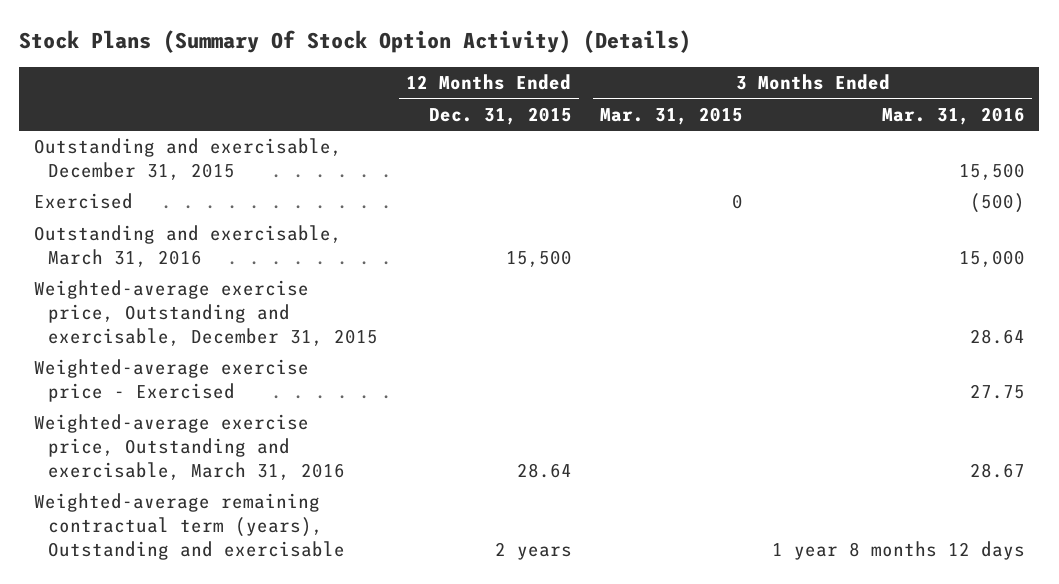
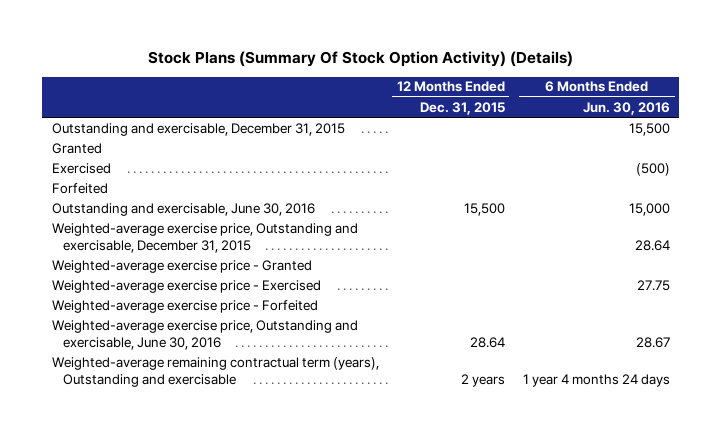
- | 12 Months Ended Dec. 31, 2015 | 3 Months Ended Mar. 31, 2015 | 3 Months Ended Mar. 31, 2016
+ | 12 Months Ended Dec. 31, 2015 | 6 Months Ended Jun. 30, 2016
+ Granted
- Outstanding and exercisable, March 31, 2016 | 15,500 | | 15,000
+ Forfeited
+ Outstanding and exercisable, June 30, 2016 | 15,500 | 15,000
+ Weighted-average exercise price - Granted
- Weighted-average exercise price, Outstanding and exercisable, March 31, 2016 | 28.64 | | 28.67
+ Weighted-average exercise price - Forfeited
+ Weighted-average exercise price, Outstanding and exercisable, June 30, 2016 | 28.64 | 28.67

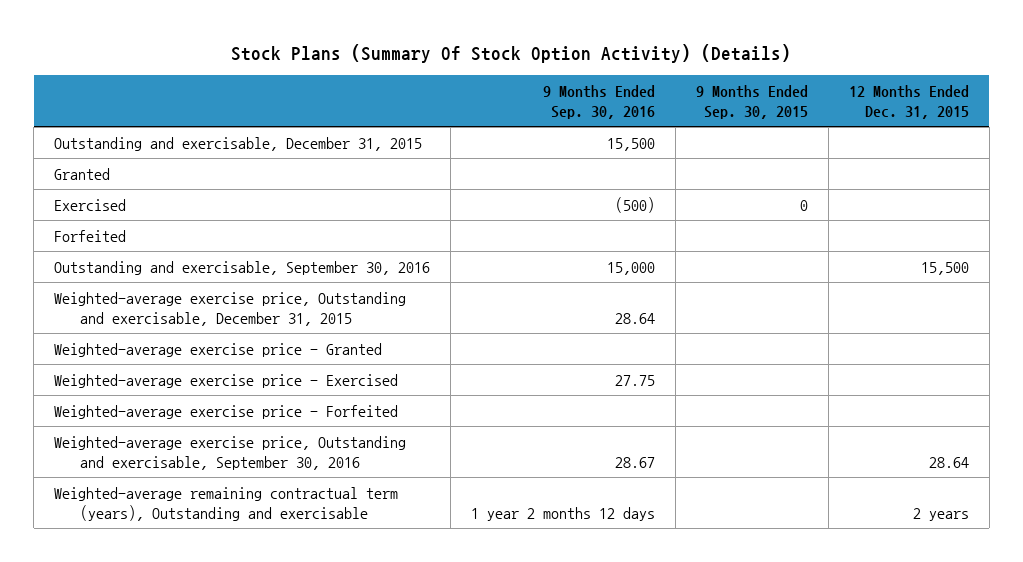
- | 12 Months Ended Dec. 31, 2015 | 6 Months Ended Jun. 30, 2016
+ | 9 Months Ended Sep. 30, 2016 | 9 Months Ended Sep. 30, 2015 | 12 Months Ended Dec. 31, 2015
- Outstanding and exercisable, June 30, 2016 | 15,500 | 15,000
+ Outstanding and exercisable, September 30, 2016 | 15,000 | | 15,500
- Weighted-average exercise price, Outstanding and exercisable, June 30, 2016 | 28.64 | 28.67
+ Weighted-average exercise price, Outstanding and exercisable, September 30, 2016 | 28.67 | | 28.64

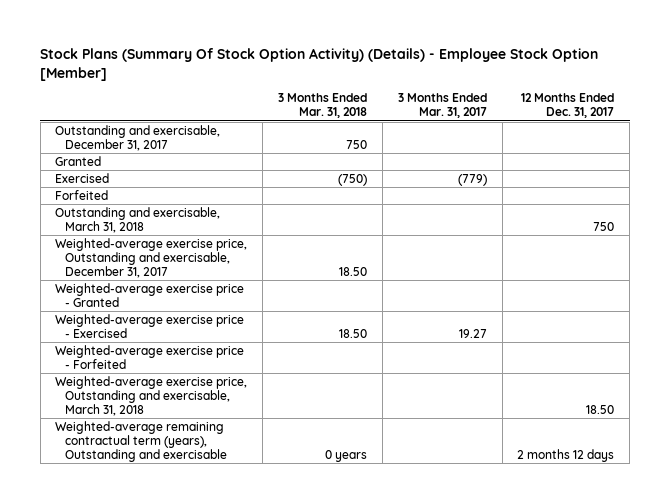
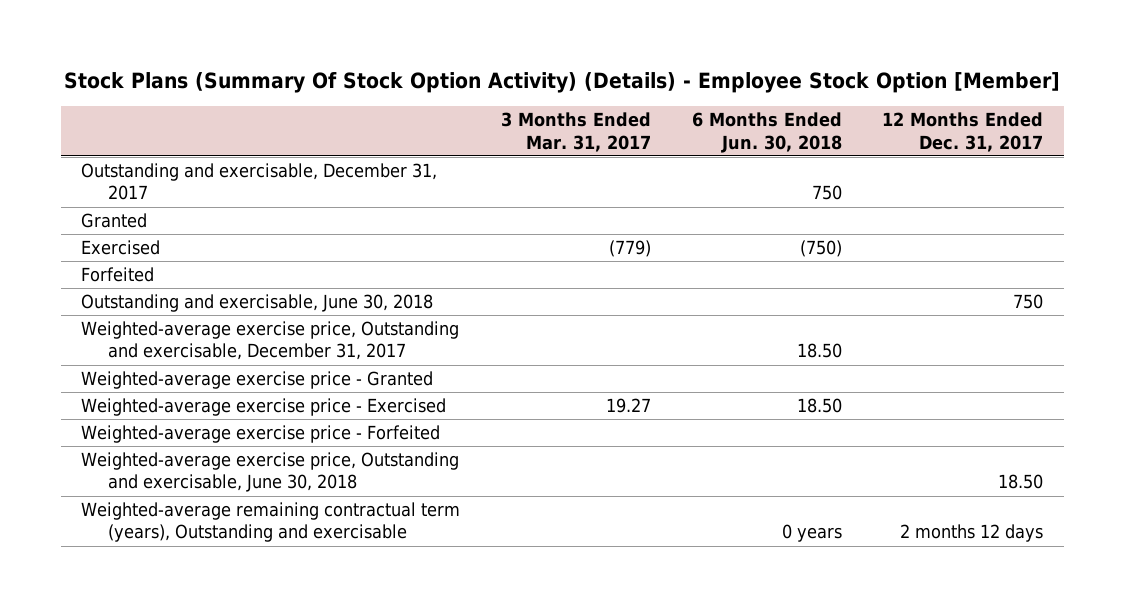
- | 3 Months Ended Mar. 31, 2018 | 3 Months Ended Mar. 31, 2017 | 12 Months Ended Dec. 31, 2017
+ | 3 Months Ended Mar. 31, 2017 | 6 Months Ended Jun. 30, 2018 | 12 Months Ended Dec. 31, 2017
- Outstanding and exercisable, March 31, 2018 | | | 750
+ Outstanding and exercisable, June 30, 2018 | | | 750
- Weighted-average exercise price, Outstanding and exercisable, March 31, 2018 | | | 18.50
+ Weighted-average exercise price, Outstanding and exercisable, June 30, 2018 | | | 18.50

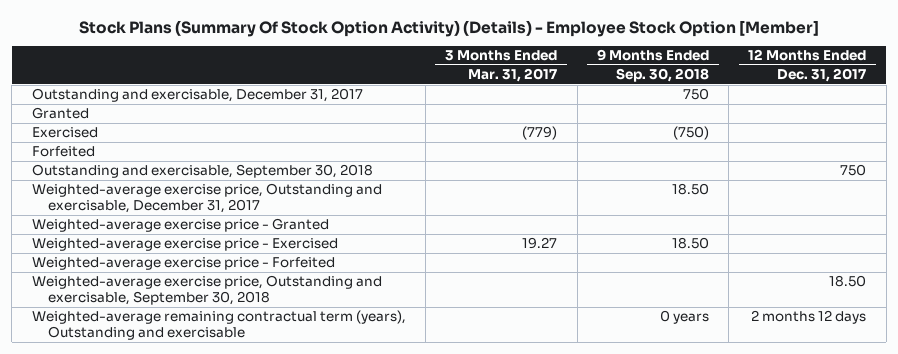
- | 3 Months Ended Mar. 31, 2017 | 6 Months Ended Jun. 30, 2018 | 12 Months Ended Dec. 31, 2017
+ | 3 Months Ended Mar. 31, 2017 | 9 Months Ended Sep. 30, 2018 | 12 Months Ended Dec. 31, 2017
- Outstanding and exercisable, June 30, 2018 | | | 750
+ Outstanding and exercisable, September 30, 2018 | | | 750
- Weighted-average exercise price, Outstanding and exercisable, June 30, 2018 | | | 18.50
+ Weighted-average exercise price, Outstanding and exercisable, September 30, 2018 | | | 18.50

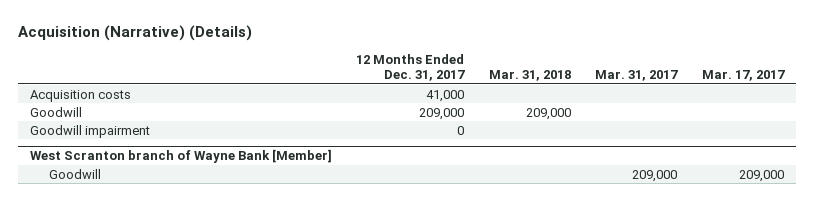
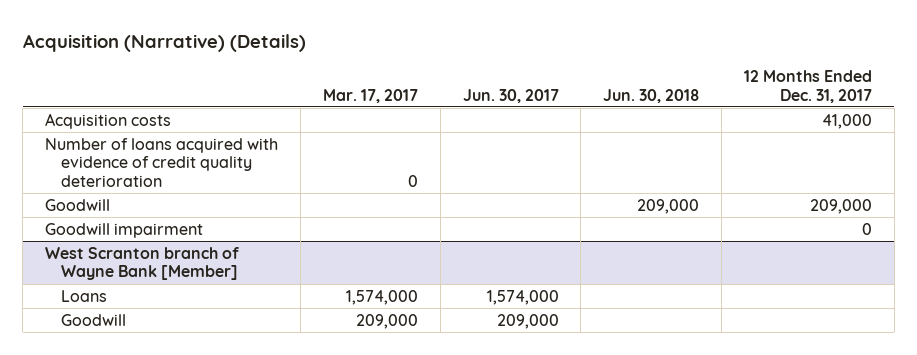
- | 12 Months Ended Dec. 31, 2017 | Mar. 31, 2018 | Mar. 31, 2017 | Mar. 17, 2017
+ | Mar. 17, 2017 | Jun. 30, 2017 | Jun. 30, 2018 | 12 Months Ended Dec. 31, 2017
+ Number of loans acquired with evidence of credit quality deterioration | 0 | | |
@ West Scranton branch of Wayne Bank [Member]
+ Loans | 1,574,000 | 1,574,000 | |

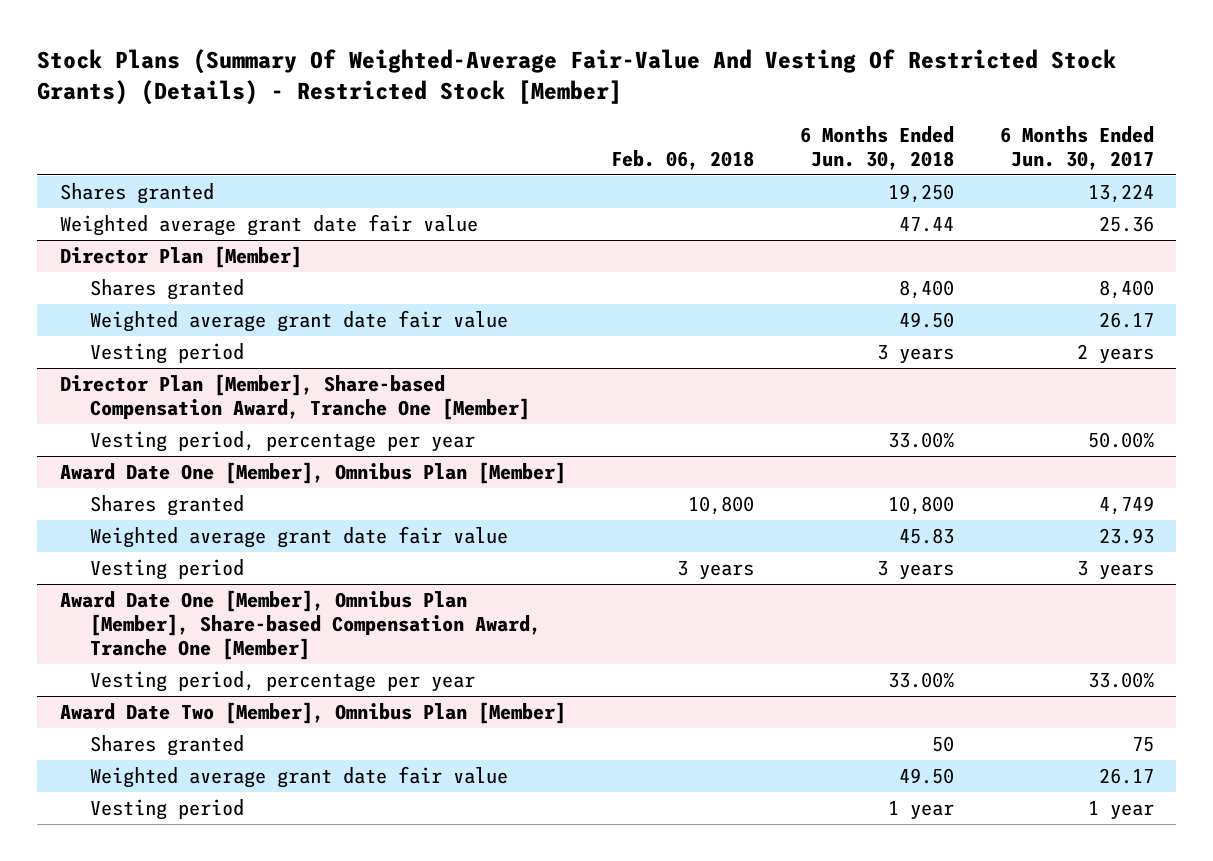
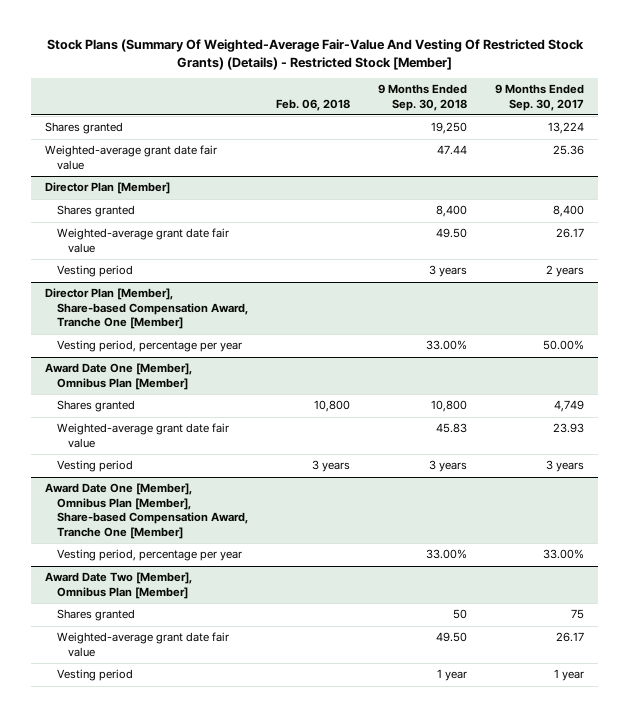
- | Feb. 06, 2018 | 6 Months Ended Jun. 30, 2018 | 6 Months Ended Jun. 30, 2017
+ | Feb. 06, 2018 | 9 Months Ended Sep. 30, 2018 | 9 Months Ended Sep. 30, 2017
- Weighted average grant date fair value | | 47.44 | 25.36
+ Weighted-average grant date fair value | | 47.44 | 25.36
@ Director Plan [Member]
- Weighted average grant date fair value | | 49.50 | 26.17
+ Weighted-average grant date fair value | | 49.50 | 26.17
@ Award Date One [Member], Omnibus Plan [Member]
- Weighted average grant date fair value | | 45.83 | 23.93
+ Weighted-average grant date fair value | | 45.83 | 23.93
@ Award Date Two [Member], Omnibus Plan [Member]
- Weighted average grant date fair value | | 49.50 | 26.17
+ Weighted-average grant date fair value | | 49.50 | 26.17

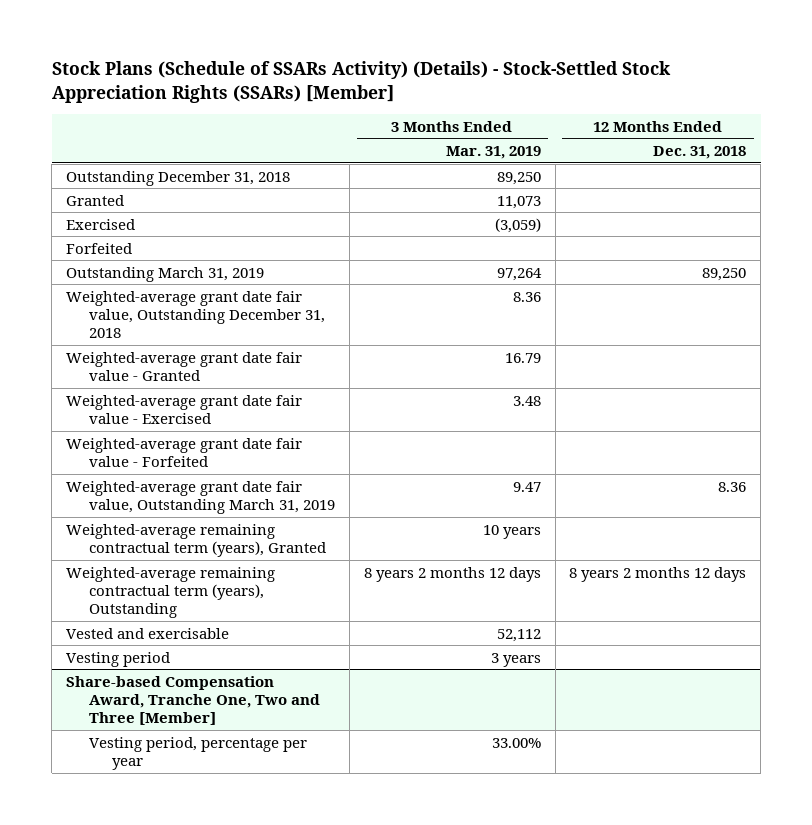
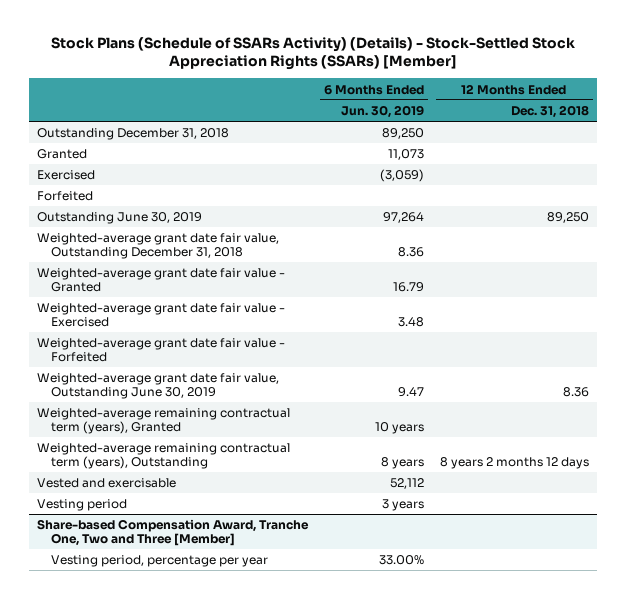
- | 3 Months Ended Mar. 31, 2019 | 12 Months Ended Dec. 31, 2018
+ | 6 Months Ended Jun. 30, 2019 | 12 Months Ended Dec. 31, 2018
- Outstanding March 31, 2019 | 97,264 | 89,250
+ Outstanding June 30, 2019 | 97,264 | 89,250
- Weighted-average grant date fair value, Outstanding March 31, 2019 | 9.47 | 8.36
+ Weighted-average grant date fair value, Outstanding June 30, 2019 | 9.47 | 8.36

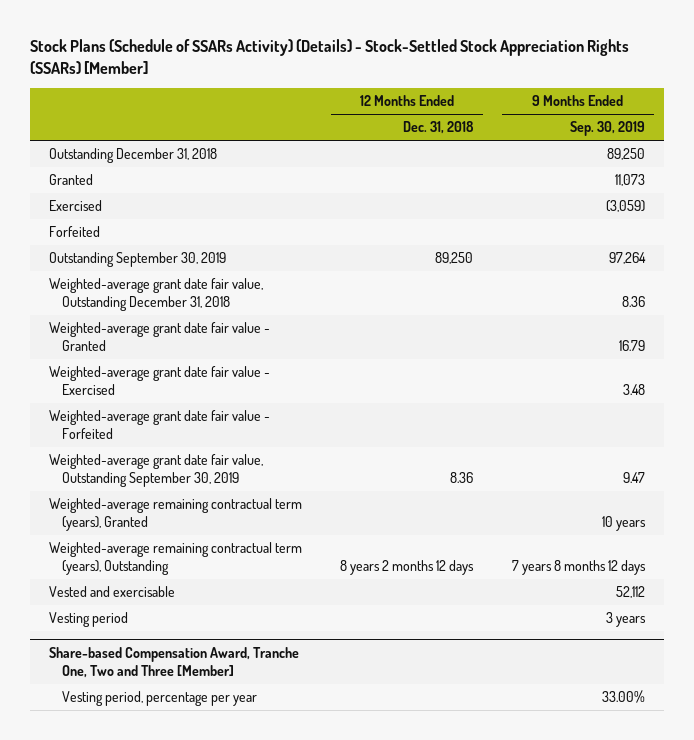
- | 6 Months Ended Jun. 30, 2019 | 12 Months Ended Dec. 31, 2018
+ | 12 Months Ended Dec. 31, 2018 | 9 Months Ended Sep. 30, 2019
- Outstanding June 30, 2019 | 97,264 | 89,250
+ Outstanding September 30, 2019 | 89,250 | 97,264
- Weighted-average grant date fair value, Outstanding June 30, 2019 | 9.47 | 8.36
+ Weighted-average grant date fair value, Outstanding September 30, 2019 | 8.36 | 9.47

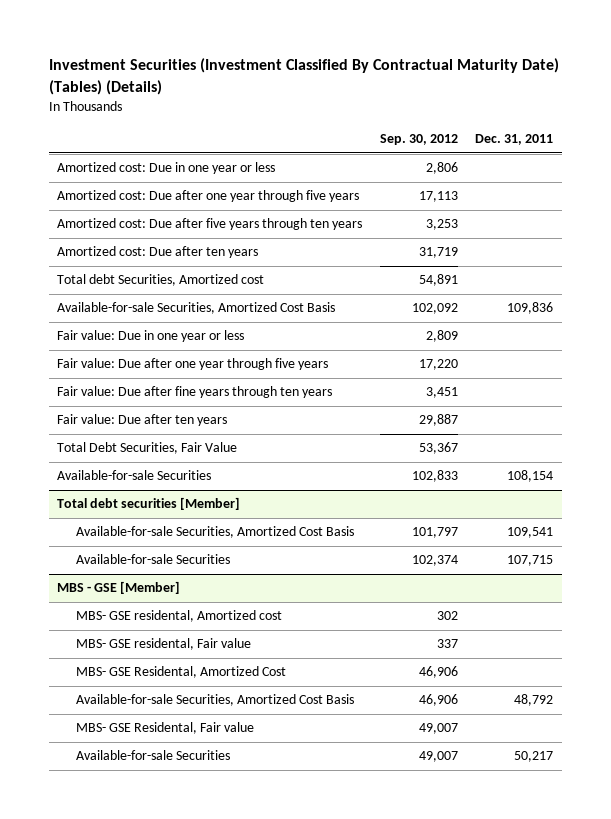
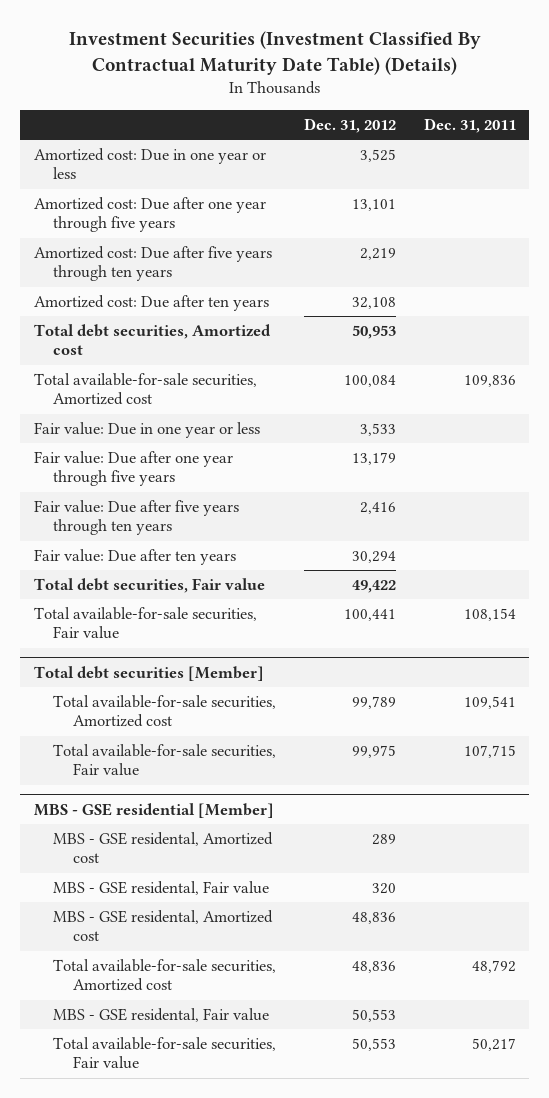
- Investment Securities (Investment Classified By Contractual Maturity Date) (Tables) (Details)
+ Investment Securities (Investment Classified By Contractual Maturity Date Table) (Details)
- | Sep. 30, 2012 | Dec. 31, 2011
+ | Dec. 31, 2012 | Dec. 31, 2011
- Total debt Securities, Amortized cost | 54,891 |
- Available-for-sale Securities, Amortized Cost Basis | 102,092 | 109,836
+ Total debt securities, Amortized cost | 50,953 |
+ Total available-for-sale securities, Amortized cost | 100,084 | 109,836
- Fair value: Due after fine years through ten years | 3,451 |
+ Fair value: Due after five years through ten years | 2,416 |
- Total Debt Securities, Fair Value | 53,367 |
- Available-for-sale Securities | 102,833 | 108,154
+ Total debt securities, Fair value | 49,422 |
+ Total available-for-sale securities, Fair value | 100,441 | 108,154
@ Total debt securities [Member]
- Available-for-sale Securities, Amortized Cost Basis | 101,797 | 109,541
- Available-for-sale Securities | 102,374 | 107,715
- MBS - GSE [Member]
- MBS- GSE residental, Amortized cost | 302 |
- MBS- GSE residental, Fair value | 337 |
- MBS- GSE Residental, Amortized Cost | 46,906 |
- Available-for-sale Securities, Amortized Cost Basis | 46,906 | 48,792
- MBS- GSE Residental, Fair value | 49,007 |
- Available-for-sale Securities | 49,007 | 50,217
@ Total debt securities [Member]
+ Total available-for-sale securities, Amortized cost | 99,789 | 109,541
+ Total available-for-sale securities, Fair value | 99,975 | 107,715
+ MBS - GSE residential [Member]
+ MBS - GSE residental, Amortized cost | 289 |
+ MBS - GSE residental, Fair value | 320 |
+ MBS - GSE residental, Amortized cost | 48,836 |
+ Total available-for-sale securities, Amortized cost | 48,836 | 48,792
+ MBS - GSE residental, Fair value | 50,553 |
+ Total available-for-sale securities, Fair value | 50,553 | 50,217

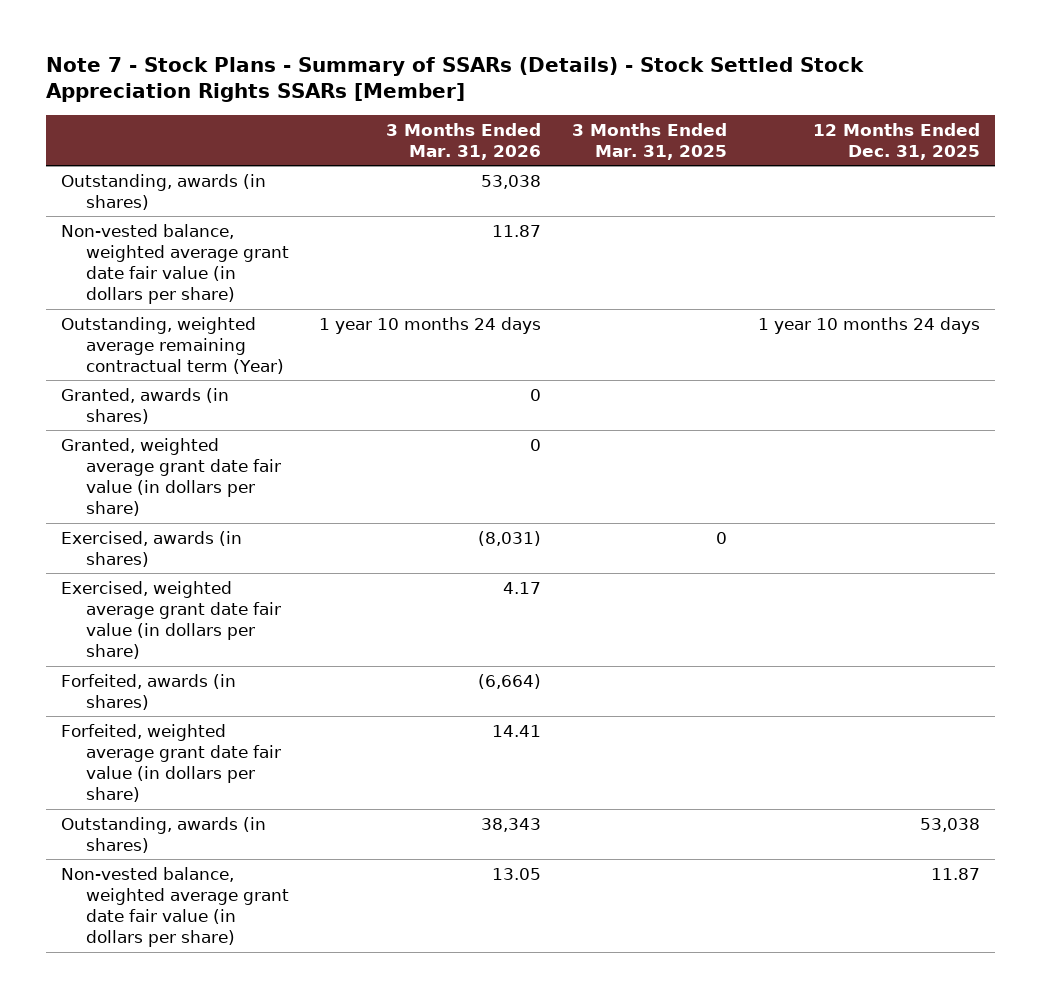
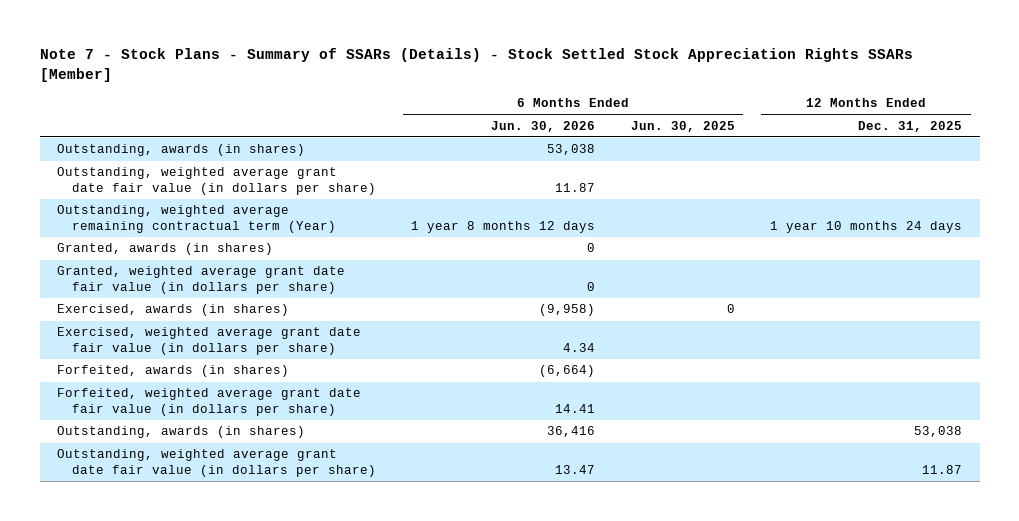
- | 3 Months Ended Mar. 31, 2026 | 3 Months Ended Mar. 31, 2025 | 12 Months Ended Dec. 31, 2025
+ | 6 Months Ended Jun. 30, 2026 | 6 Months Ended Jun. 30, 2025 | 12 Months Ended Dec. 31, 2025
- Non-vested balance, weighted average grant date fair value (in dollars per share) | 11.87 | |
+ Outstanding, weighted average grant date fair value (in dollars per share) | 11.87 | |
- Non-vested balance, weighted average grant date fair value (in dollars per share) | 13.05 | | 11.87
+ Outstanding, weighted average grant date fair value (in dollars per share) | 13.47 | | 11.87

